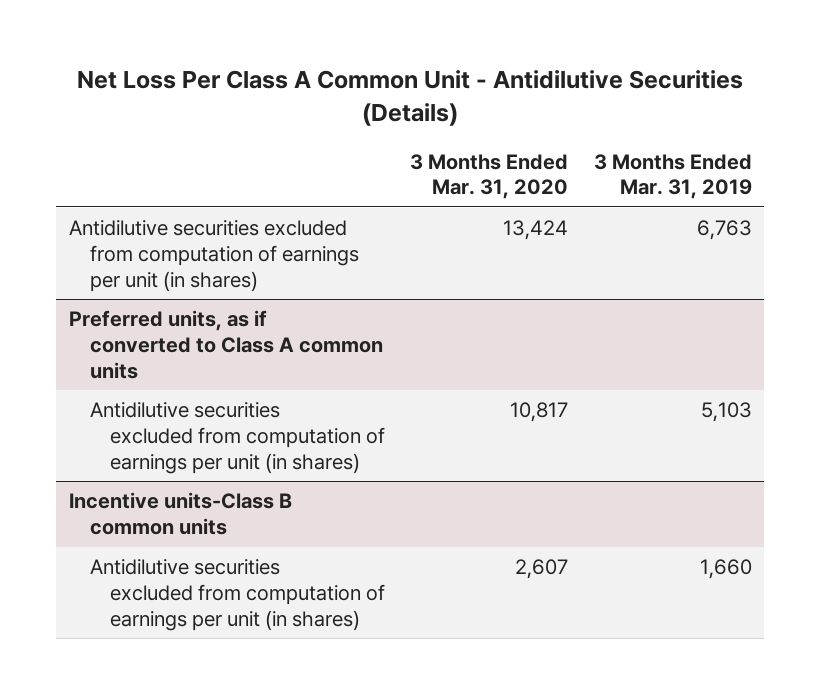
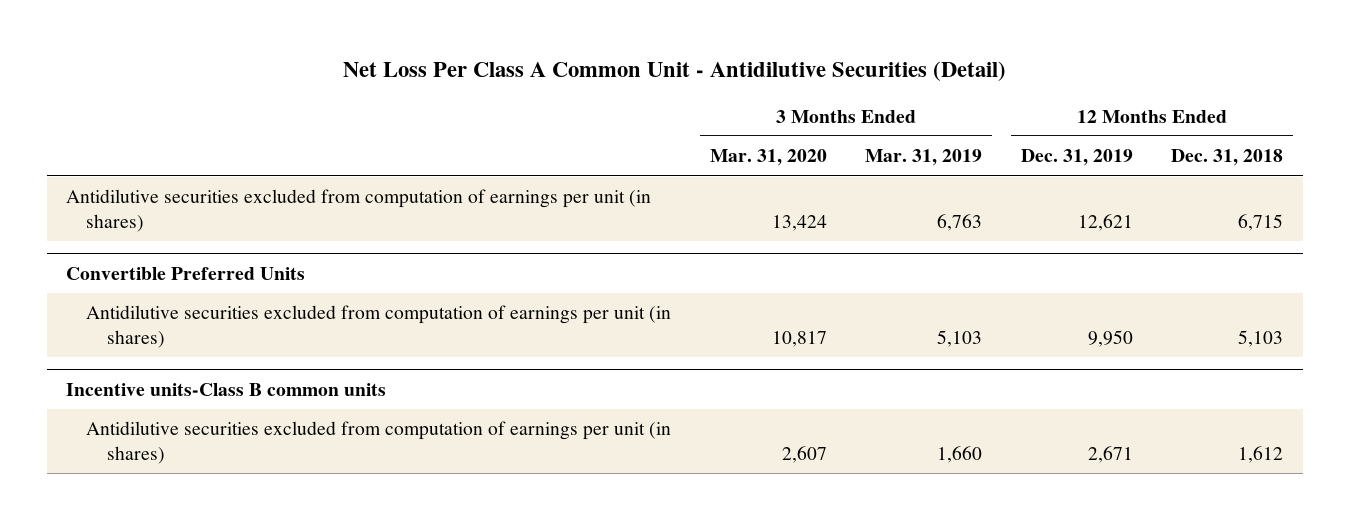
- Net Loss Per Class A Common Unit - Antidilutive Securities (Details)
+ Net Loss Per Class A Common Unit - Antidilutive Securities (Detail)
- | 3 Months Ended Mar. 31, 2020 | 3 Months Ended Mar. 31, 2019
+ | 3 Months Ended Mar. 31, 2020 | 3 Months Ended Mar. 31, 2019 | 12 Months Ended Dec. 31, 2019 | 12 Months Ended Dec. 31, 2018
- Preferred units, as if converted to Class A common units
+ Convertible Preferred Units

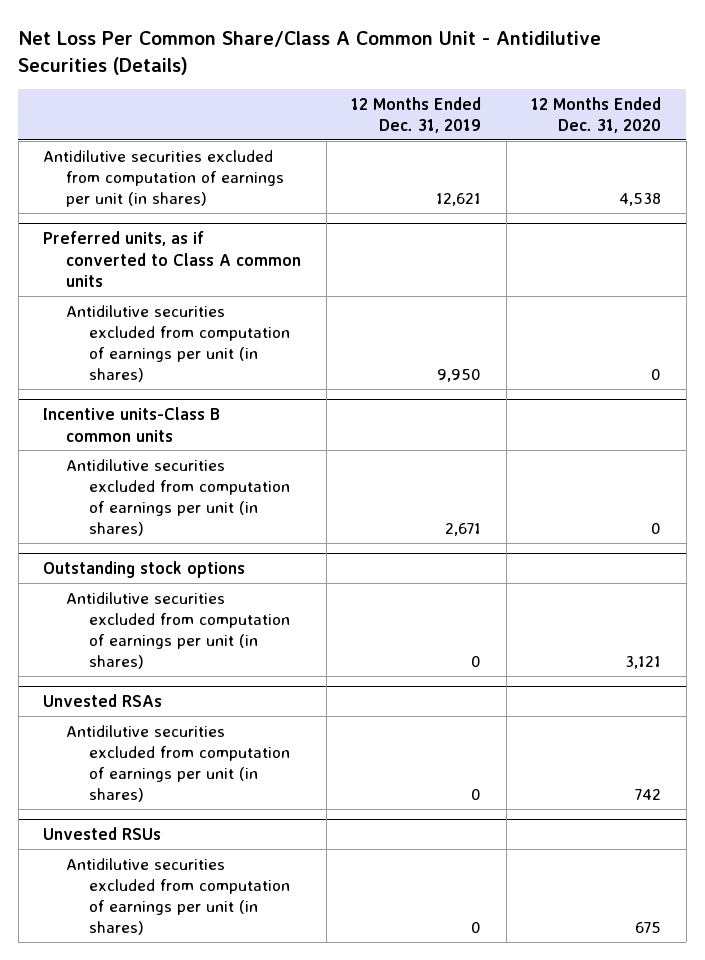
- Net Loss Per Class A Common Unit - Antidilutive Securities (Detail)
+ Net Loss Per Common Share/Class A Common Unit - Antidilutive Securities (Details)
- | 3 Months Ended Mar. 31, 2020 | 3 Months Ended Mar. 31, 2019 | 12 Months Ended Dec. 31, 2019 | 12 Months Ended Dec. 31, 2018
+ | 12 Months Ended Dec. 31, 2019 | 12 Months Ended Dec. 31, 2020
- Convertible Preferred Units
+ Preferred units, as if converted to Class A common units
+ Outstanding stock options
+ Antidilutive securities excluded from computation of earnings per unit (in shares) | 0 | 3,121
+ Unvested RSAs
+ Antidilutive securities excluded from computation of earnings per unit (in shares) | 0 | 742
+ Unvested RSUs
+ Antidilutive securities excluded from computation of earnings per unit (in shares) | 0 | 675

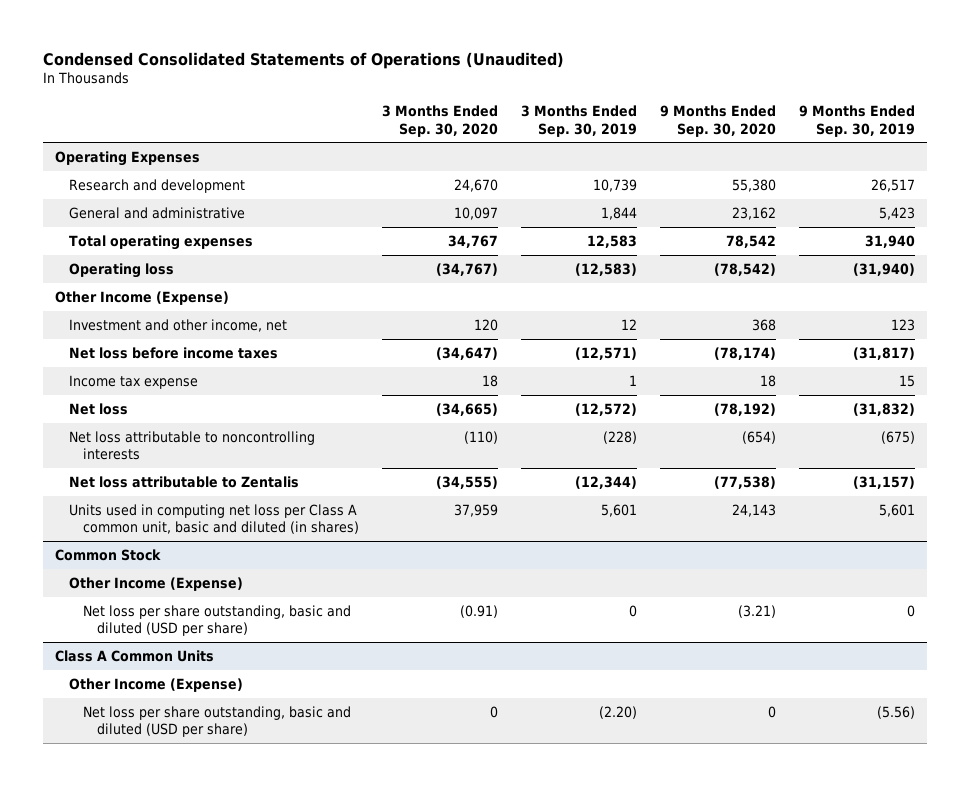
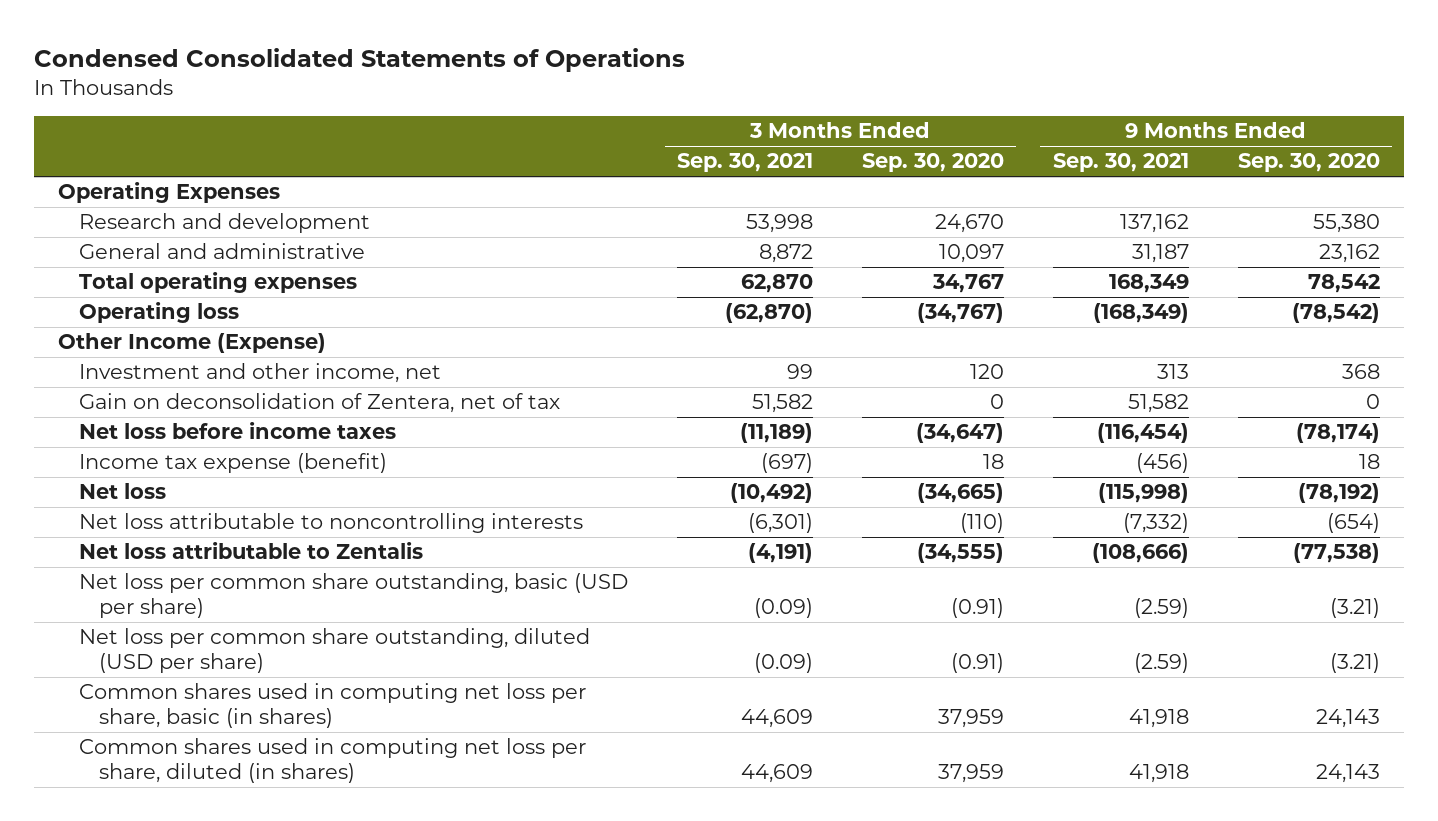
- Condensed Consolidated Statements of Operations (Unaudited)
+ Condensed Consolidated Statements of Operations
- | 3 Months Ended Sep. 30, 2020 | 3 Months Ended Sep. 30, 2019 | 9 Months Ended Sep. 30, 2020 | 9 Months Ended Sep. 30, 2019
+ | 3 Months Ended Sep. 30, 2021 | 3 Months Ended Sep. 30, 2020 | 9 Months Ended Sep. 30, 2021 | 9 Months Ended Sep. 30, 2020
+ Gain on deconsolidation of Zentera, net of tax | 51,582 | 0 | 51,582 | 0
- Income tax expense | 18 | 1 | 18 | 15
+ Income tax expense (benefit) | (697) | 18 | (456) | 18
- Units used in computing net loss per Class A common unit, basic and diluted (in shares) | 37,959 | 5,601 | 24,143 | 5,601
- Common Stock
- Other Income (Expense)
- Net loss per share outstanding, basic and diluted (USD per share) | (0.91) | 0 | (3.21) | 0
- Class A Common Units
- Other Income (Expense)
- Net loss per share outstanding, basic and diluted (USD per share) | 0 | (2.20) | 0 | (5.56)
+ Net loss per common share outstanding, basic (USD per share) | (0.09) | (0.91) | (2.59) | (3.21)
+ Net loss per common share outstanding, diluted (USD per share) | (0.09) | (0.91) | (2.59) | (3.21)
+ Common shares used in computing net loss per share, basic (in shares) | 44,609 | 37,959 | 41,918 | 24,143
+ Common shares used in computing net loss per share, diluted (in shares) | 44,609 | 37,959 | 41,918 | 24,143

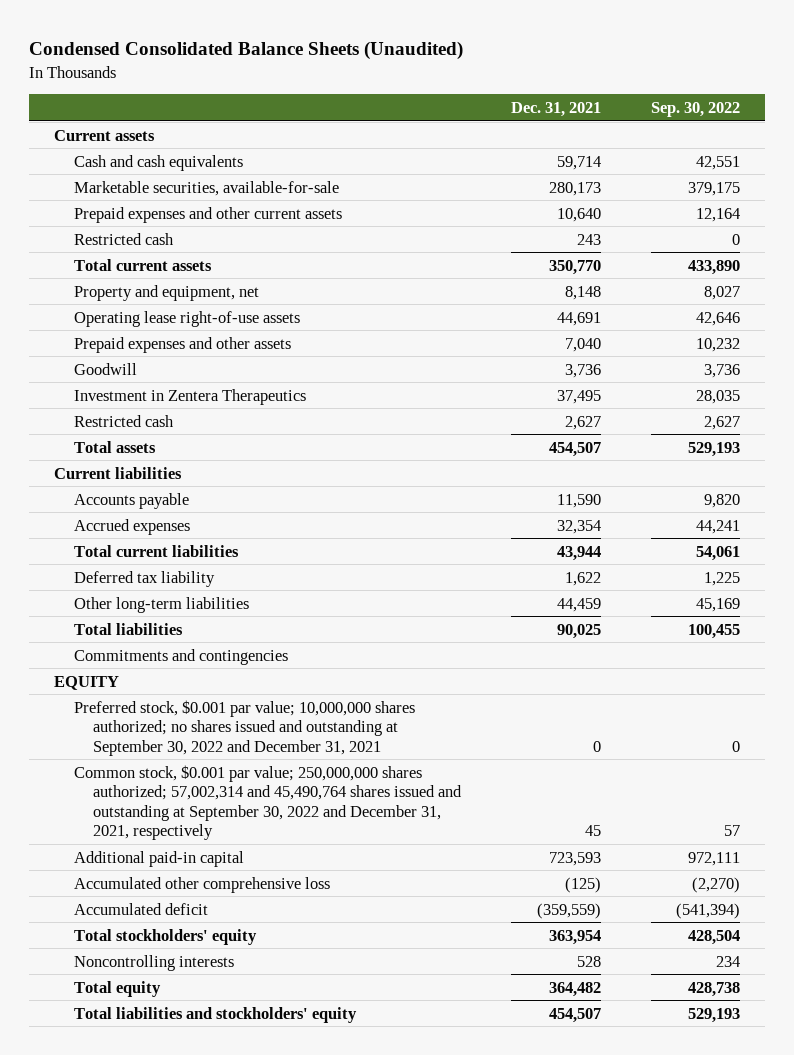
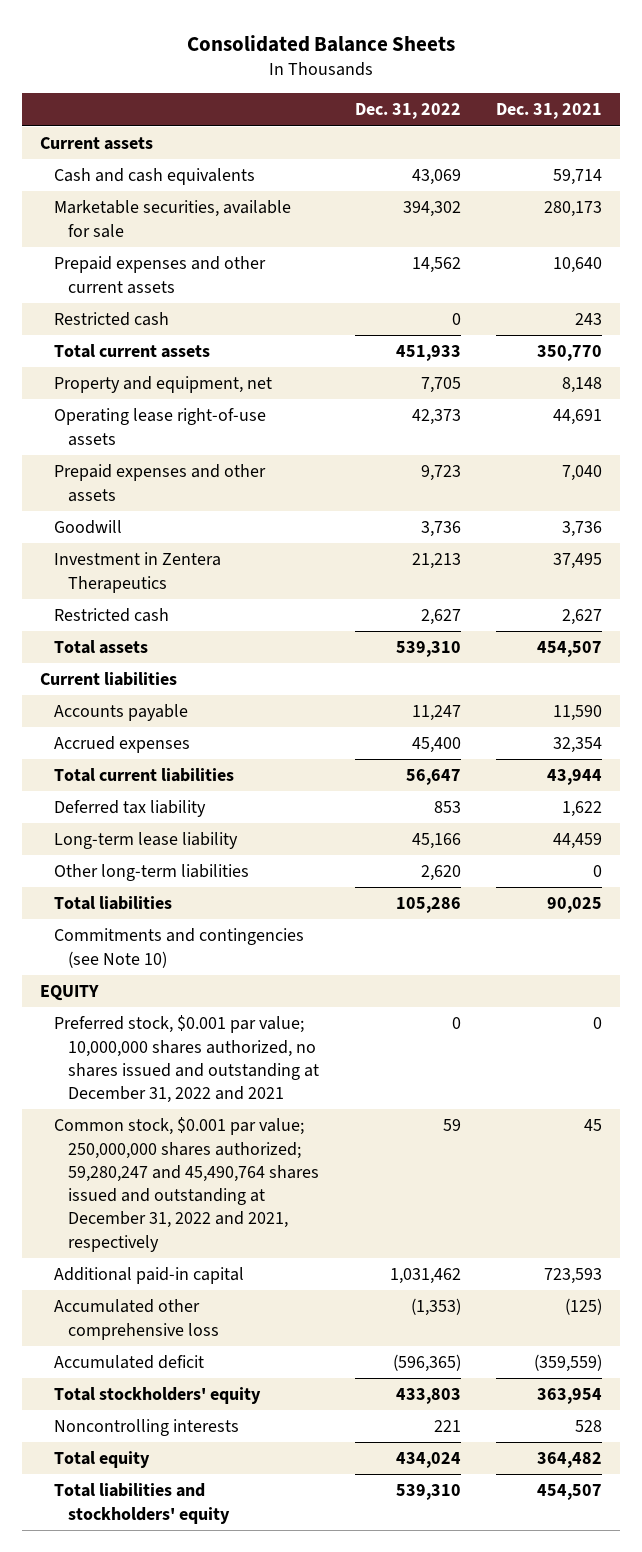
- Condensed Consolidated Balance Sheets (Unaudited)
+ Consolidated Balance Sheets
- | Dec. 31, 2021 | Sep. 30, 2022
+ | Dec. 31, 2022 | Dec. 31, 2021
- Marketable securities, available-for-sale | 280,173 | 379,175
+ Marketable securities, available for sale | 394,302 | 280,173
- Other long-term liabilities | 44,459 | 45,169
+ Long-term lease liability | 45,166 | 44,459
+ Other long-term liabilities | 2,620 | 0
- Commitments and contingencies
+ Commitments and contingencies (see Note 10)
- Preferred stock, $0.001 par value; 10,000,000 shares authorized; no shares issued and outstanding at September 30, 2022 and December 31, 2021 | 0 | 0
- Common stock, $0.001 par value; 250,000,000 shares authorized; 57,002,314 and 45,490,764 shares issued and outstanding at September 30, 2022 and December 31, 2021, respectively | 45 | 57
+ Preferred stock, $0.001 par value; 10,000,000 shares authorized, no shares issued and outstanding at December 31, 2022 and 2021 | 0 | 0
+ Common stock, $0.001 par value; 250,000,000 shares authorized; 59,280,247 and 45,490,764 shares issued and outstanding at December 31, 2022 and 2021, respectively | 59 | 45

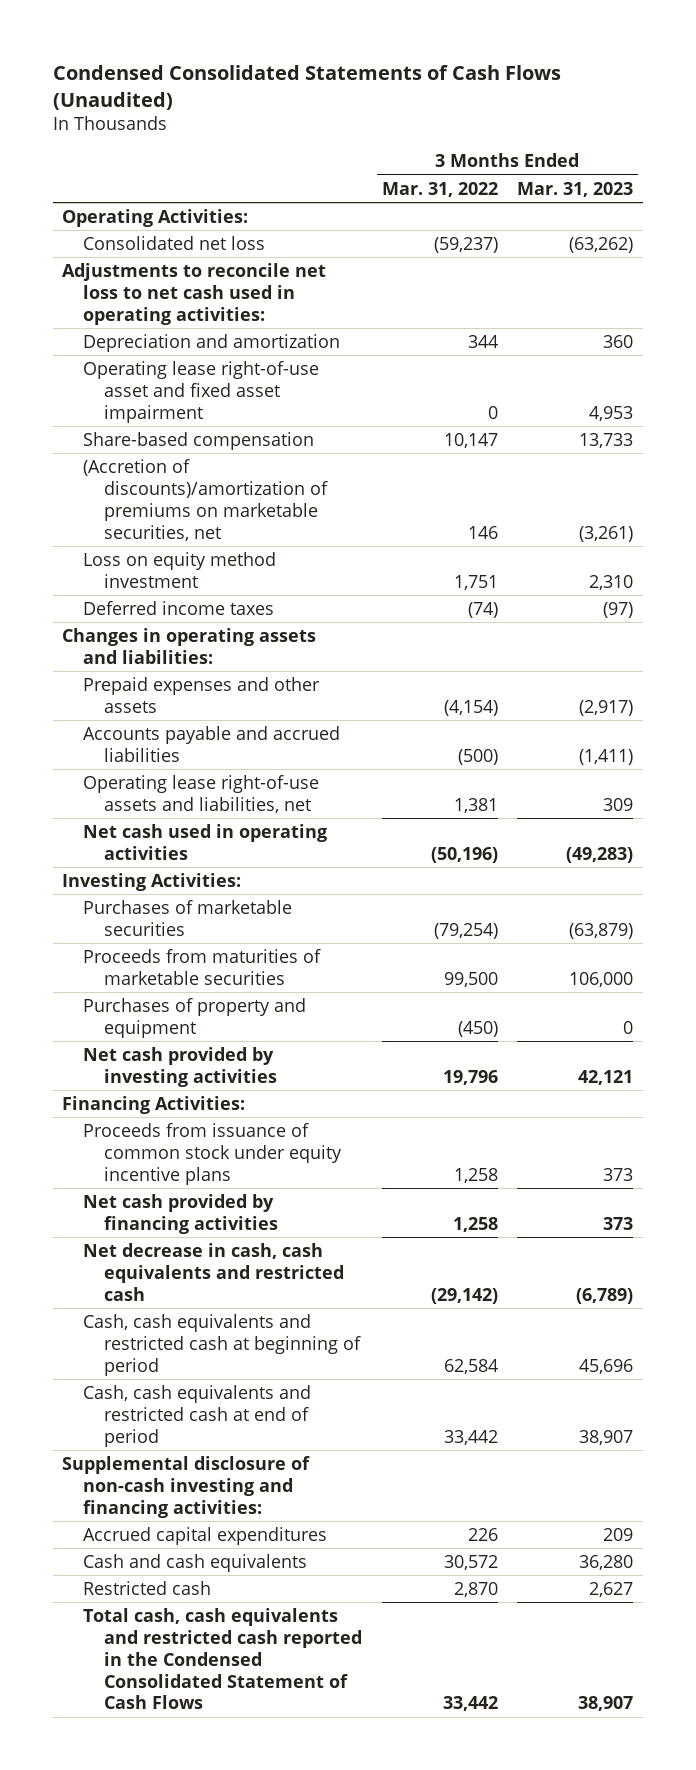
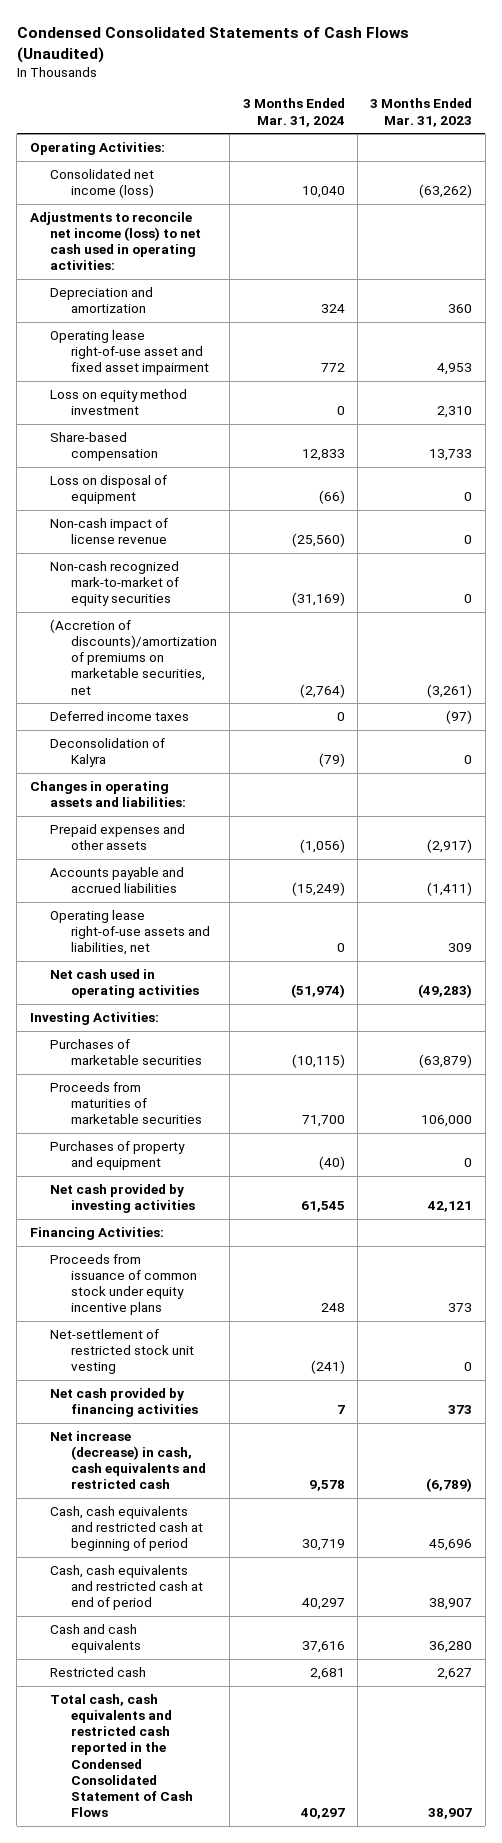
- | 3 Months Ended Mar. 31, 2022 | 3 Months Ended Mar. 31, 2023
+ | 3 Months Ended Mar. 31, 2024 | 3 Months Ended Mar. 31, 2023
- Consolidated net loss | (59,237) | (63,262)
- Adjustments to reconcile net loss to net cash used in operating activities:
+ Consolidated net income (loss) | 10,040 | (63,262)
+ Adjustments to reconcile net income (loss) to net cash used in operating activities:
moved up: Loss on equity method investment | 0 | 2,310
+ Loss on disposal of equipment | (66) | 0
+ Non-cash impact of license revenue | (25,560) | 0
+ Non-cash recognized mark-to-market of equity securities | (31,169) | 0
+ Deconsolidation of Kalyra | (79) | 0
+ Net-settlement of restricted stock unit vesting | (241) | 0
- Net decrease in cash, cash equivalents and restricted cash | (29,142) | (6,789)
+ Net increase (decrease) in cash, cash equivalents and restricted cash | 9,578 | (6,789)
- Supplemental disclosure of non-cash investing and financing activities:
- Accrued capital expenditures | 226 | 209

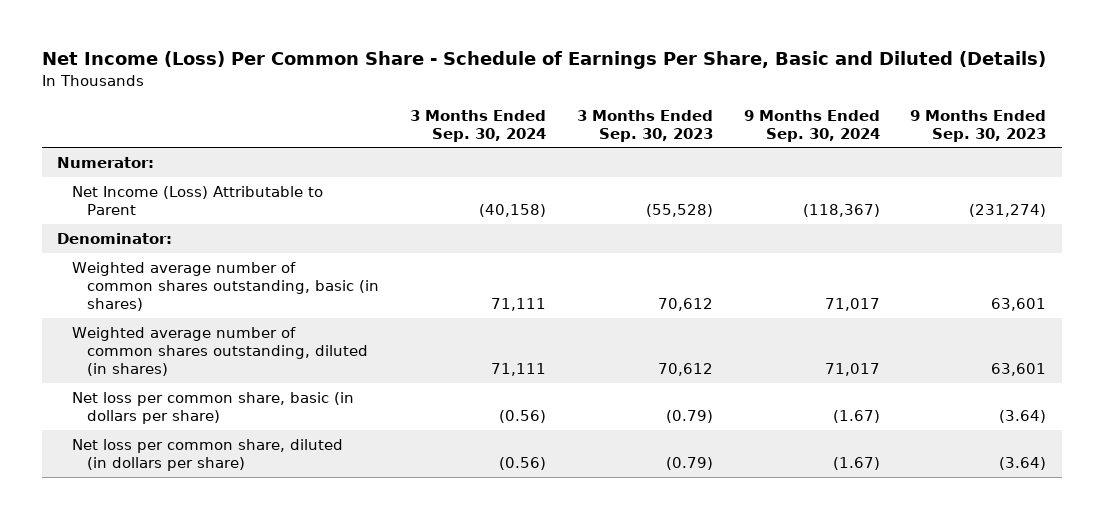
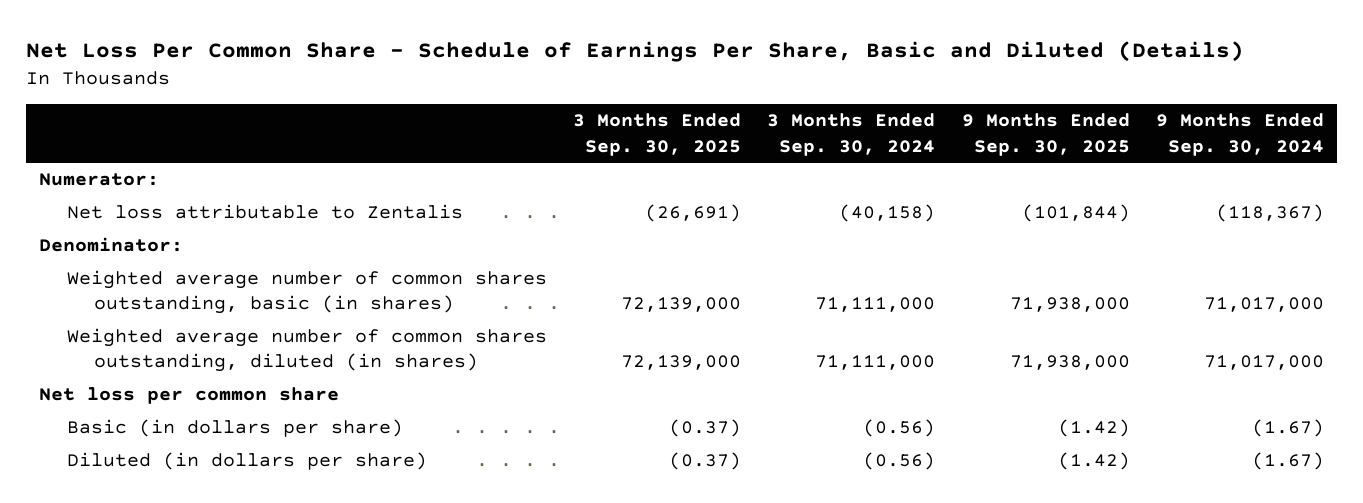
- Net Income (Loss) Per Common Share - Schedule of Earnings Per Share, Basic and Diluted (Details)
+ Net Loss Per Common Share - Schedule of Earnings Per Share, Basic and Diluted (Details)
- | 3 Months Ended Sep. 30, 2024 | 3 Months Ended Sep. 30, 2023 | 9 Months Ended Sep. 30, 2024 | 9 Months Ended Sep. 30, 2023
+ | 3 Months Ended Sep. 30, 2025 | 3 Months Ended Sep. 30, 2024 | 9 Months Ended Sep. 30, 2025 | 9 Months Ended Sep. 30, 2024
- Net Income (Loss) Attributable to Parent | (40,158) | (55,528) | (118,367) | (231,274)
+ Net loss attributable to Zentalis | (26,691) | (40,158) | (101,844) | (118,367)
- Weighted average number of common shares outstanding, basic (in shares) | 71,111 | 70,612 | 71,017 | 63,601
- Weighted average number of common shares outstanding, diluted (in shares) | 71,111 | 70,612 | 71,017 | 63,601
- Net loss per common share, basic (in dollars per share) | (0.56) | (0.79) | (1.67) | (3.64)
- Net loss per common share, diluted (in dollars per share) | (0.56) | (0.79) | (1.67) | (3.64)
+ Weighted average number of common shares outstanding, basic (in shares) | 72,139,000 | 71,111,000 | 71,938,000 | 71,017,000
+ Weighted average number of common shares outstanding, diluted (in shares) | 72,139,000 | 71,111,000 | 71,938,000 | 71,017,000
+ Net loss per common share
+ Basic (in dollars per share) | (0.37) | (0.56) | (1.42) | (1.67)
+ Diluted (in dollars per share) | (0.37) | (0.56) | (1.42) | (1.67)

